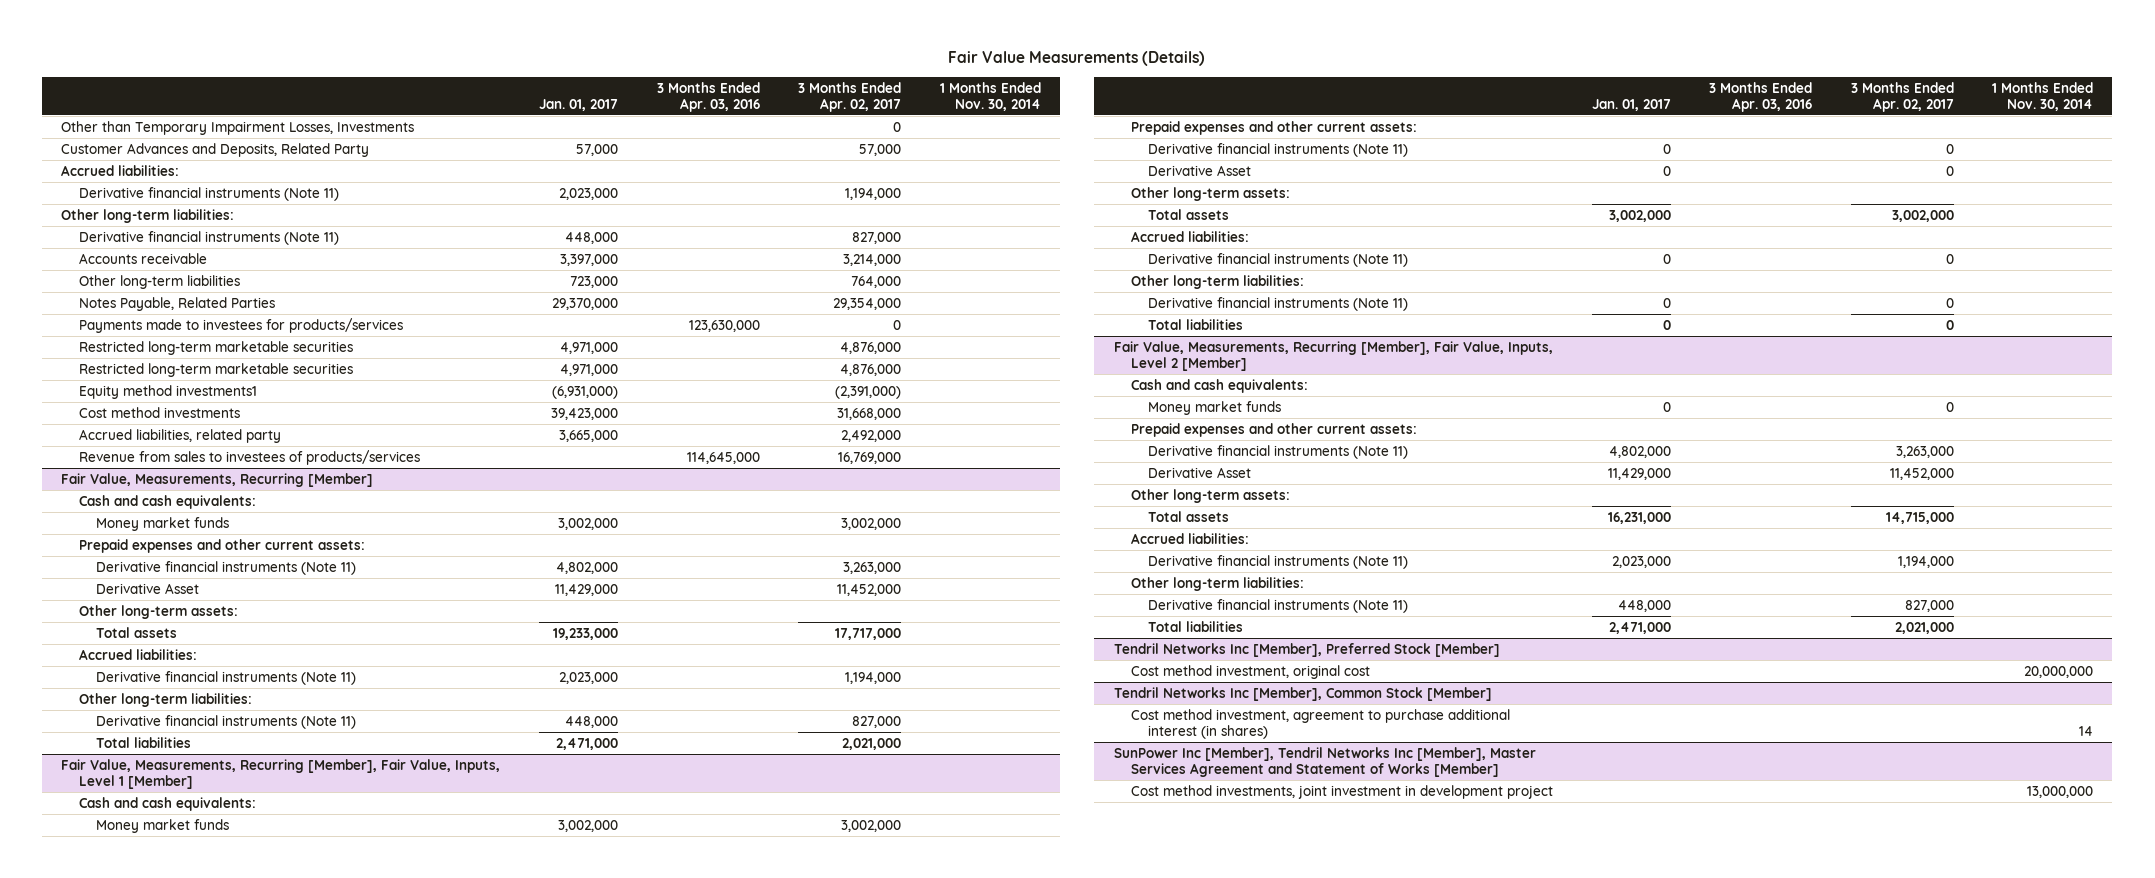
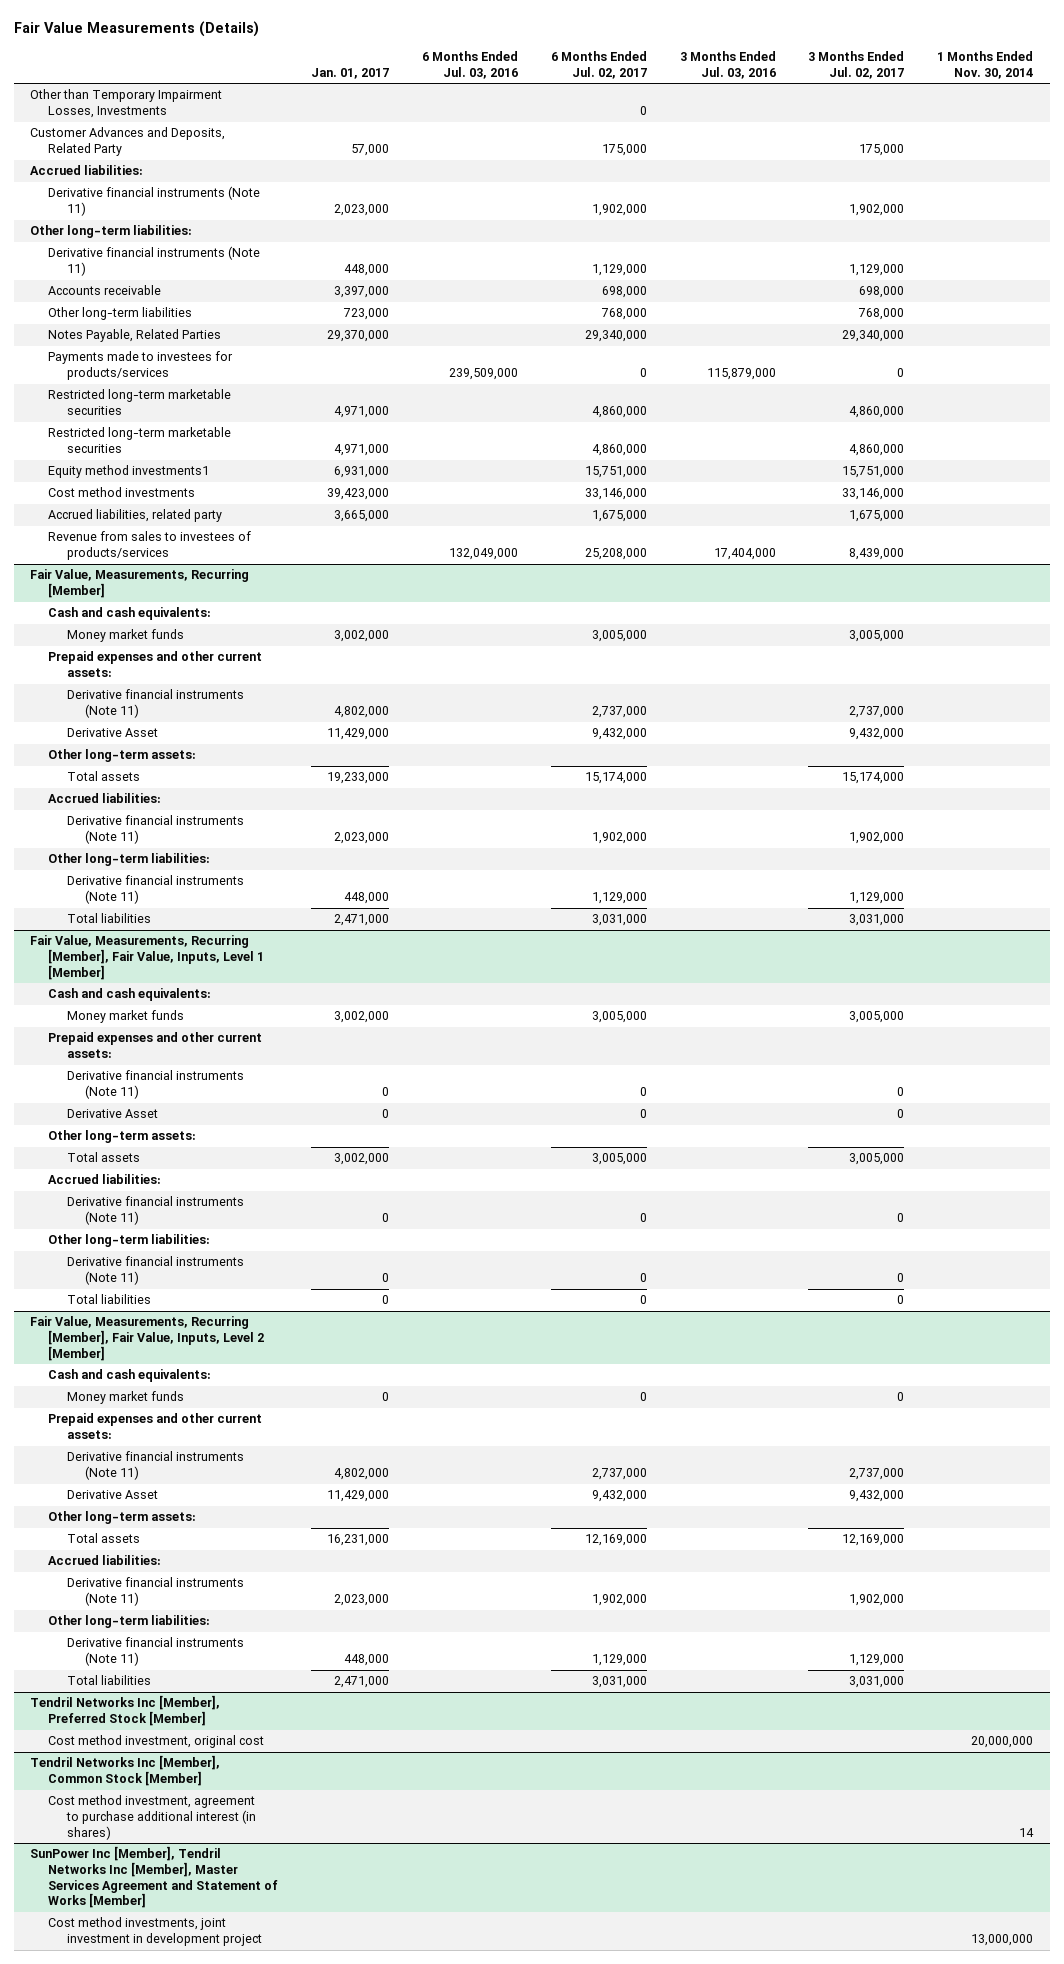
- | Jan. 01, 2017 | 3 Months Ended Apr. 03, 2016 | 3 Months Ended Apr. 02, 2017 | 1 Months Ended Nov. 30, 2014
+ | Jan. 01, 2017 | 6 Months Ended Jul. 03, 2016 | 6 Months Ended Jul. 02, 2017 | 3 Months Ended Jul. 03, 2016 | 3 Months Ended Jul. 02, 2017 | 1 Months Ended Nov. 30, 2014
- Equity method investments1 | (6,931,000) | | (2,391,000) |
+ Equity method investments1 | 6,931,000 | | 15,751,000 | | 15,751,000 |

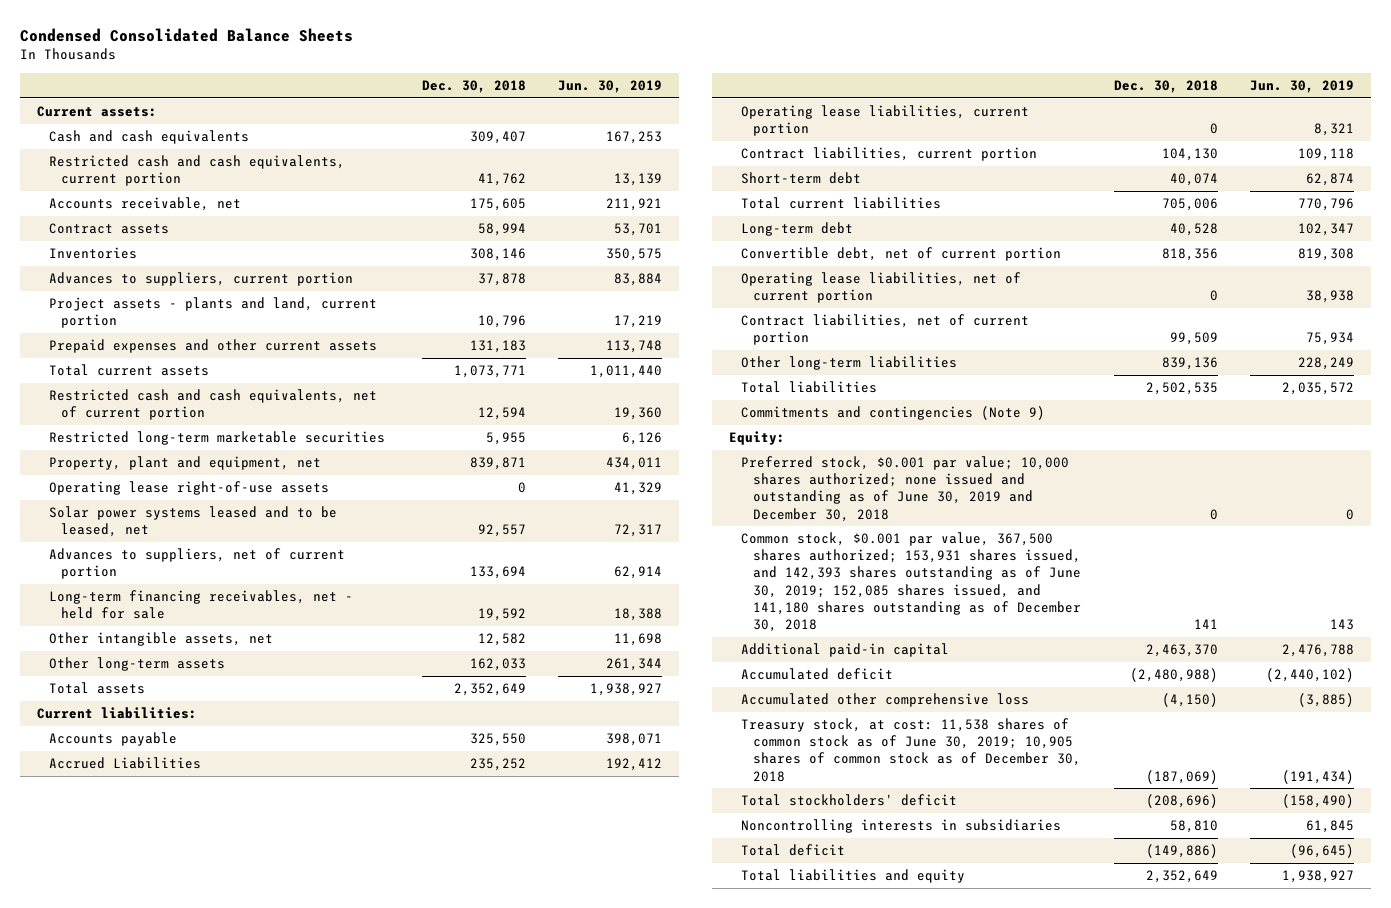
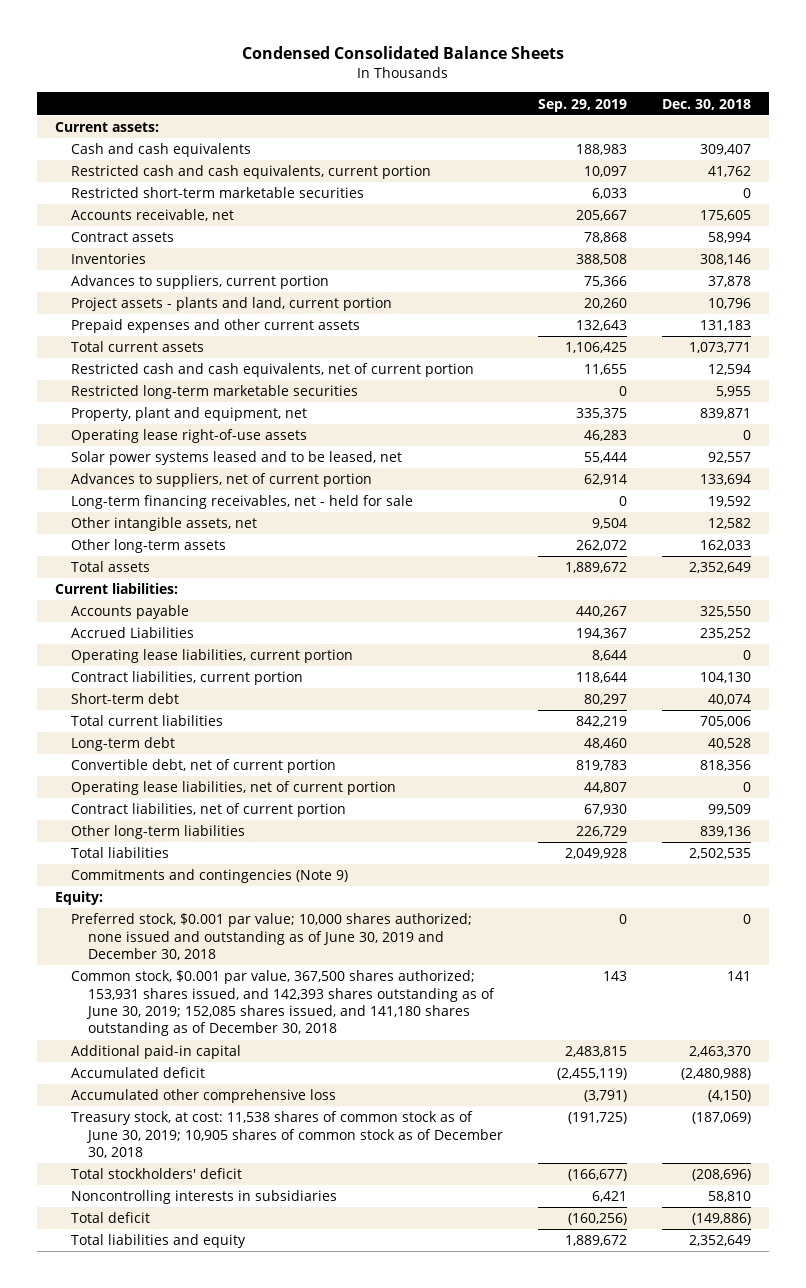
- | Dec. 30, 2018 | Jun. 30, 2019
+ | Sep. 29, 2019 | Dec. 30, 2018
+ Restricted short-term marketable securities | 6,033 | 0

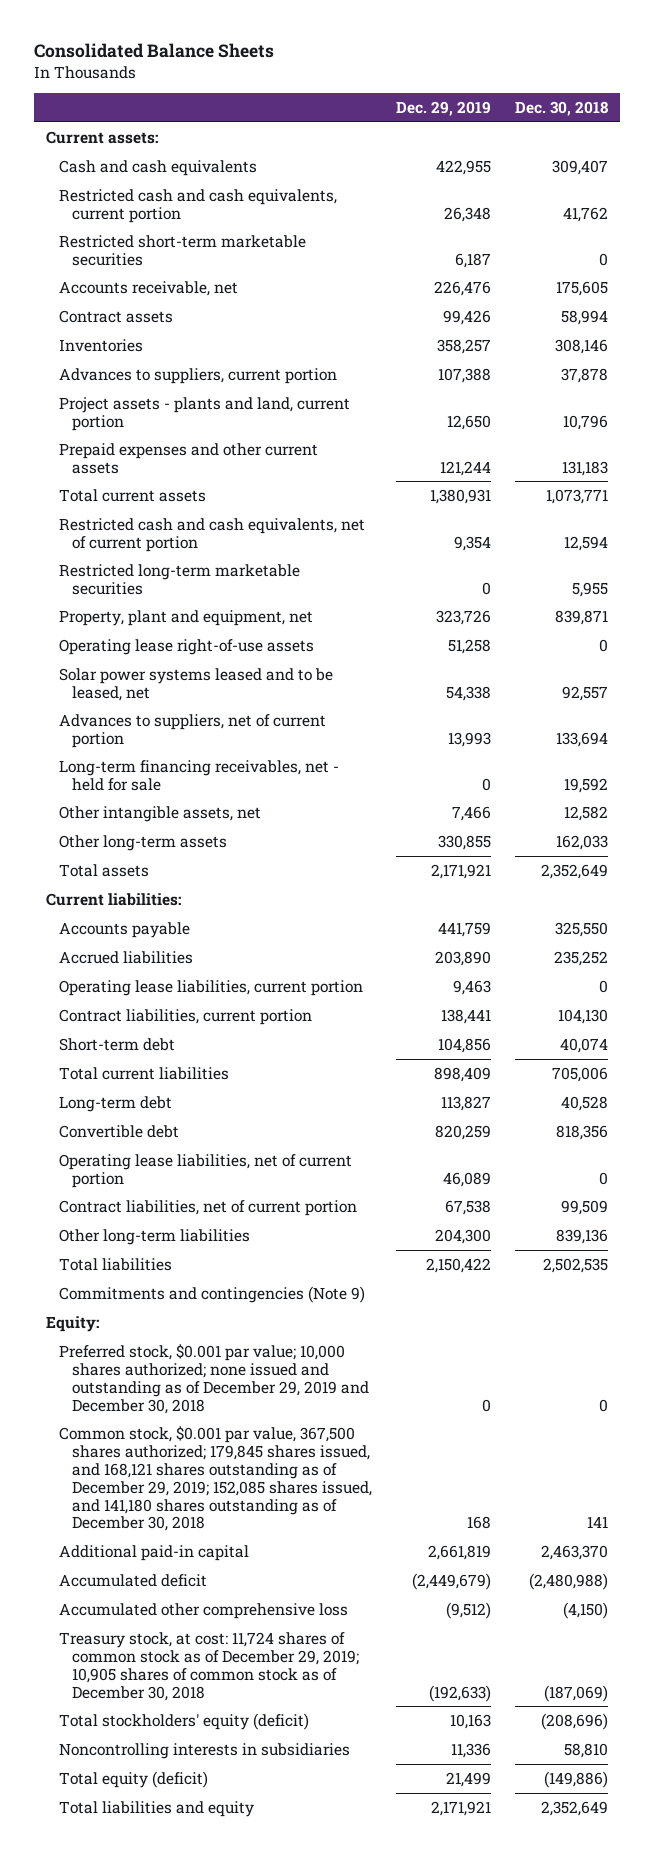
- Condensed Consolidated Balance Sheets
+ Consolidated Balance Sheets
- | Sep. 29, 2019 | Dec. 30, 2018
+ | Dec. 29, 2019 | Dec. 30, 2018
- Accrued Liabilities | 194,367 | 235,252
+ Accrued liabilities | 203,890 | 235,252
- Convertible debt, net of current portion | 819,783 | 818,356
+ Convertible debt | 820,259 | 818,356
- Preferred stock, $0.001 par value; 10,000 shares authorized; none issued and outstanding as of June 30, 2019 and December 30, 2018 | 0 | 0
- Common stock, $0.001 par value, 367,500 shares authorized; 153,931 shares issued, and 142,393 shares outstanding as of June 30, 2019; 152,085 shares issued, and 141,180 shares outstanding as of December 30, 2018 | 143 | 141
+ Preferred stock, $0.001 par value; 10,000 shares authorized; none issued and outstanding as of December 29, 2019 and December 30, 2018 | 0 | 0
+ Common stock, $0.001 par value, 367,500 shares authorized; 179,845 shares issued, and 168,121 shares outstanding as of December 29, 2019; 152,085 shares issued, and 141,180 shares outstanding as of December 30, 2018 | 168 | 141
- Treasury stock, at cost: 11,538 shares of common stock as of June 30, 2019; 10,905 shares of common stock as of December 30, 2018 | (191,725) | (187,069)
- Total stockholders' deficit | (166,677) | (208,696)
+ Treasury stock, at cost: 11,724 shares of common stock as of December 29, 2019; 10,905 shares of common stock as of December 30, 2018 | (192,633) | (187,069)
+ Total stockholders' equity (deficit) | 10,163 | (208,696)
- Total deficit | (160,256) | (149,886)
+ Total equity (deficit) | 21,499 | (149,886)

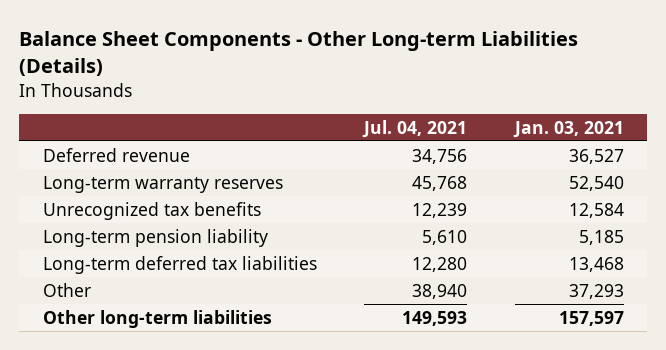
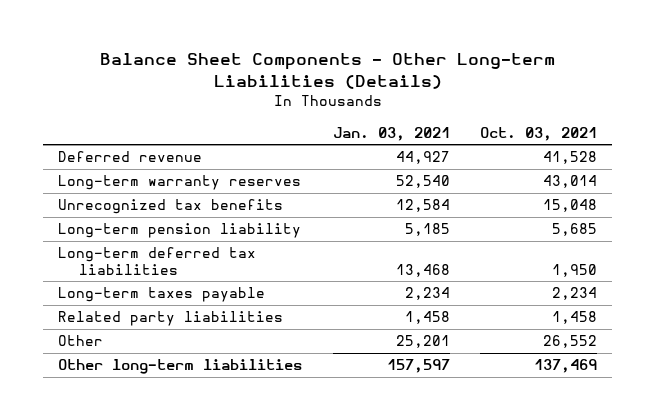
- | Jul. 04, 2021 | Jan. 03, 2021
+ | Jan. 03, 2021 | Oct. 03, 2021
- Deferred revenue | 34,756 | 36,527
+ Deferred revenue | 44,927 | 41,528
- Other | 38,940 | 37,293
+ Long-term taxes payable | 2,234 | 2,234
+ Related party liabilities | 1,458 | 1,458
+ Other | 25,201 | 26,552

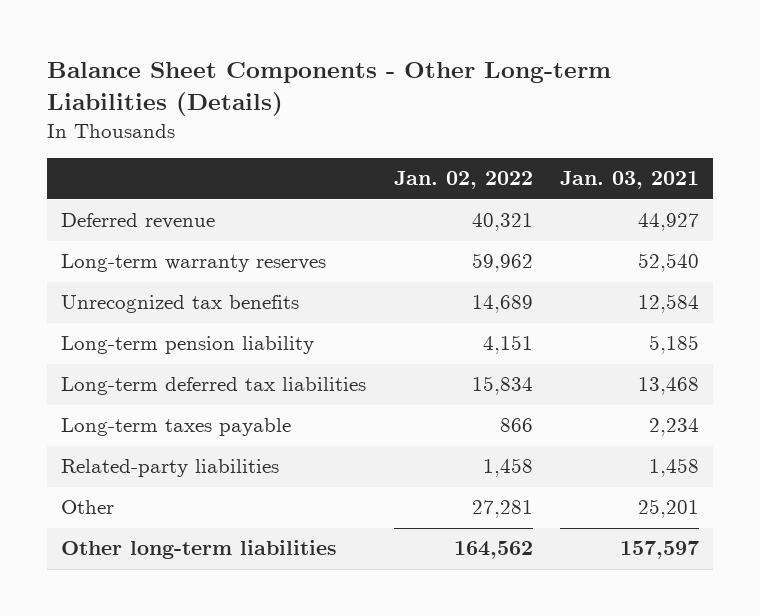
- | Jan. 03, 2021 | Oct. 03, 2021
+ | Jan. 02, 2022 | Jan. 03, 2021
- Related party liabilities | 1,458 | 1,458
+ Related-party liabilities | 1,458 | 1,458

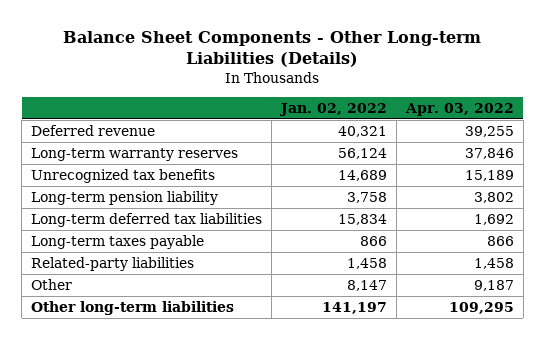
- | Jan. 02, 2022 | Jan. 03, 2021
+ | Jan. 02, 2022 | Apr. 03, 2022
- Long-term warranty reserves | 59,962 | 52,540
+ Long-term warranty reserves | 56,124 | 37,846
- Long-term pension liability | 4,151 | 5,185
+ Long-term pension liability | 3,758 | 3,802
- Other | 27,281 | 25,201
- Other long-term liabilities | 164,562 | 157,597
+ Other | 8,147 | 9,187
+ Other long-term liabilities | 141,197 | 109,295

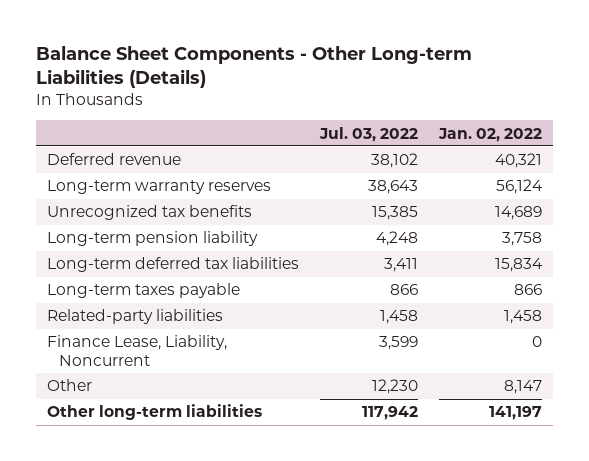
- | Jan. 02, 2022 | Apr. 03, 2022
+ | Jul. 03, 2022 | Jan. 02, 2022
+ Finance Lease, Liability, Noncurrent | 3,599 | 0

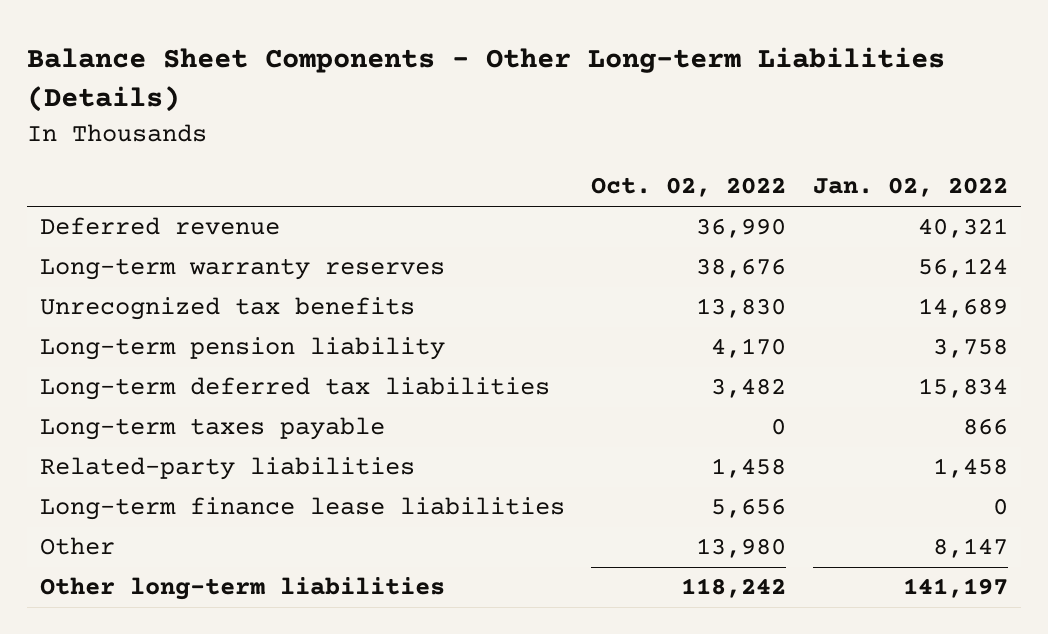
- | Jul. 03, 2022 | Jan. 02, 2022
+ | Oct. 02, 2022 | Jan. 02, 2022
- Finance Lease, Liability, Noncurrent | 3,599 | 0
+ Long-term finance lease liabilities | 5,656 | 0

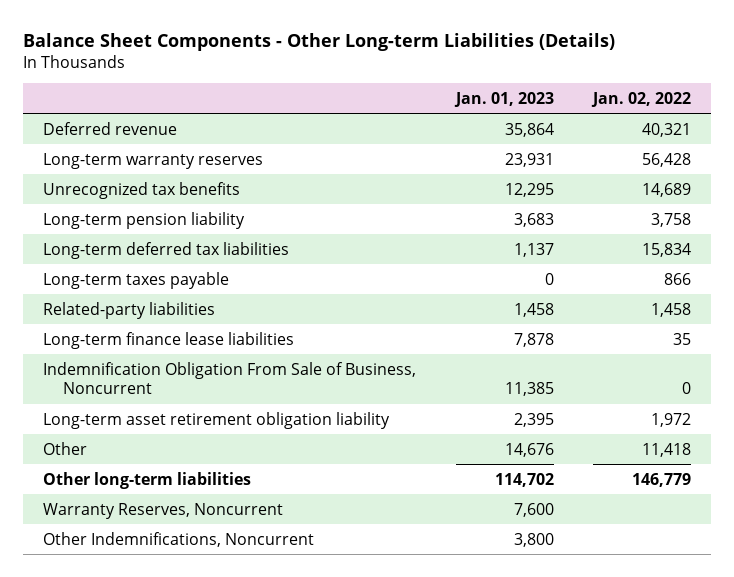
- | Oct. 02, 2022 | Jan. 02, 2022
+ | Jan. 01, 2023 | Jan. 02, 2022
- Long-term warranty reserves | 38,676 | 56,124
+ Long-term warranty reserves | 23,931 | 56,428
- Long-term finance lease liabilities | 5,656 | 0
- Other | 13,980 | 8,147
- Other long-term liabilities | 118,242 | 141,197
+ Long-term finance lease liabilities | 7,878 | 35
+ Indemnification Obligation From Sale of Business, Noncurrent | 11,385 | 0
+ Long-term asset retirement obligation liability | 2,395 | 1,972
+ Other | 14,676 | 11,418
+ Other long-term liabilities | 114,702 | 146,779
+ Warranty Reserves, Noncurrent | 7,600 |
+ Other Indemnifications, Noncurrent | 3,800 |

